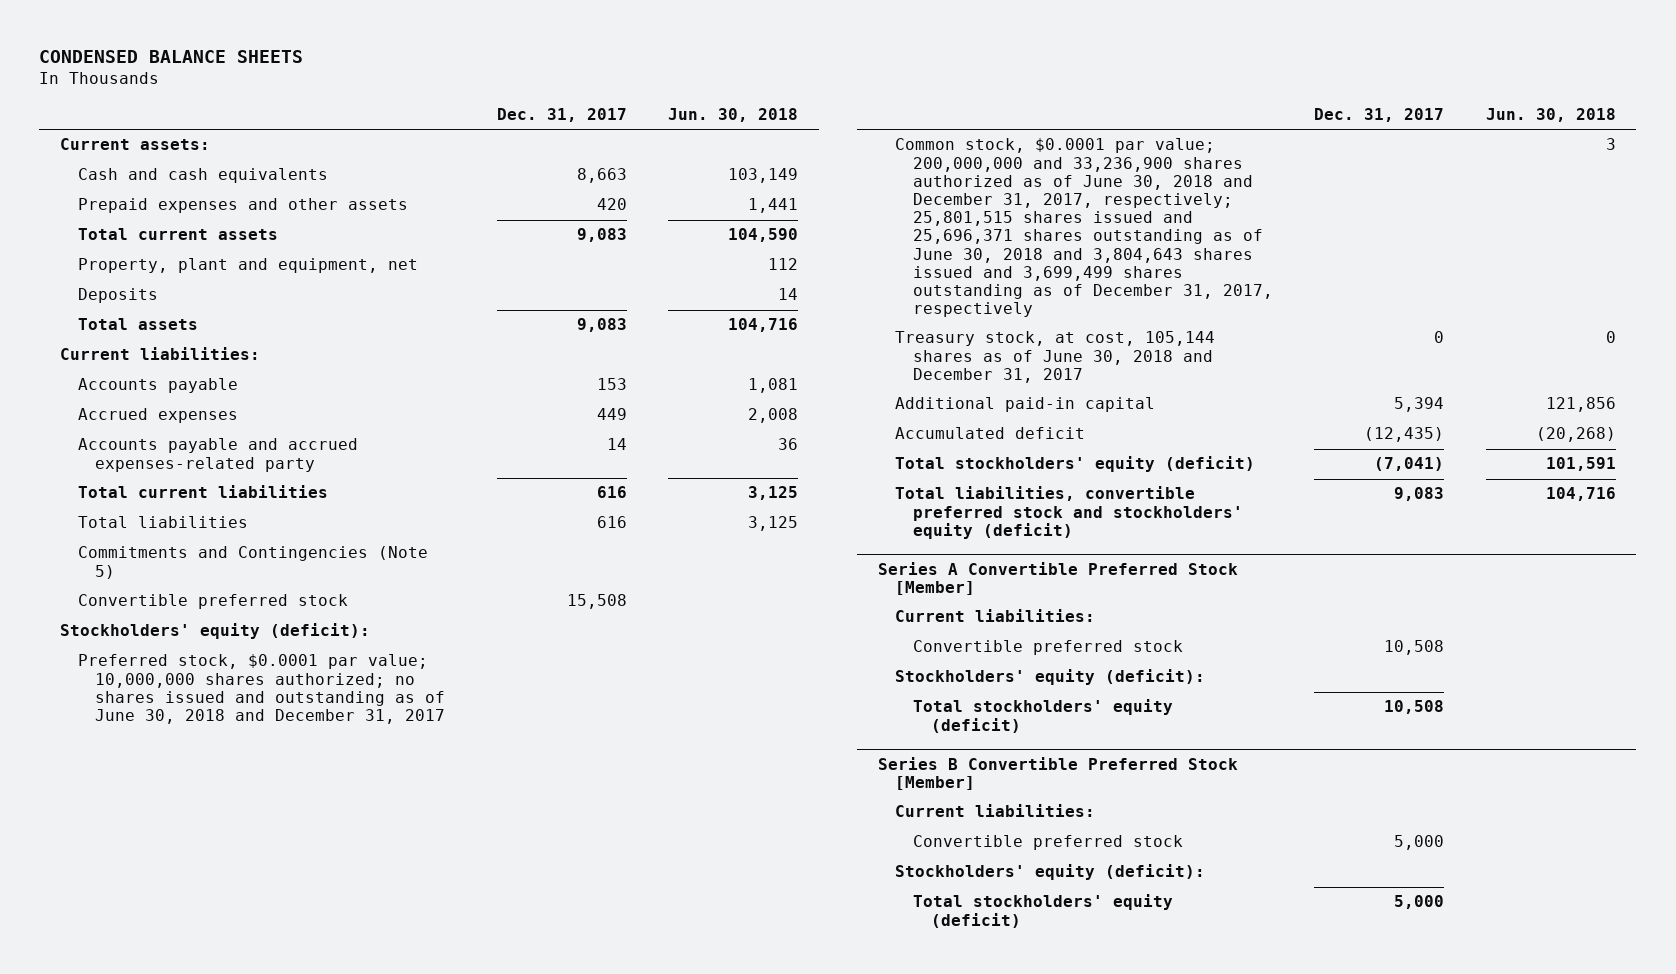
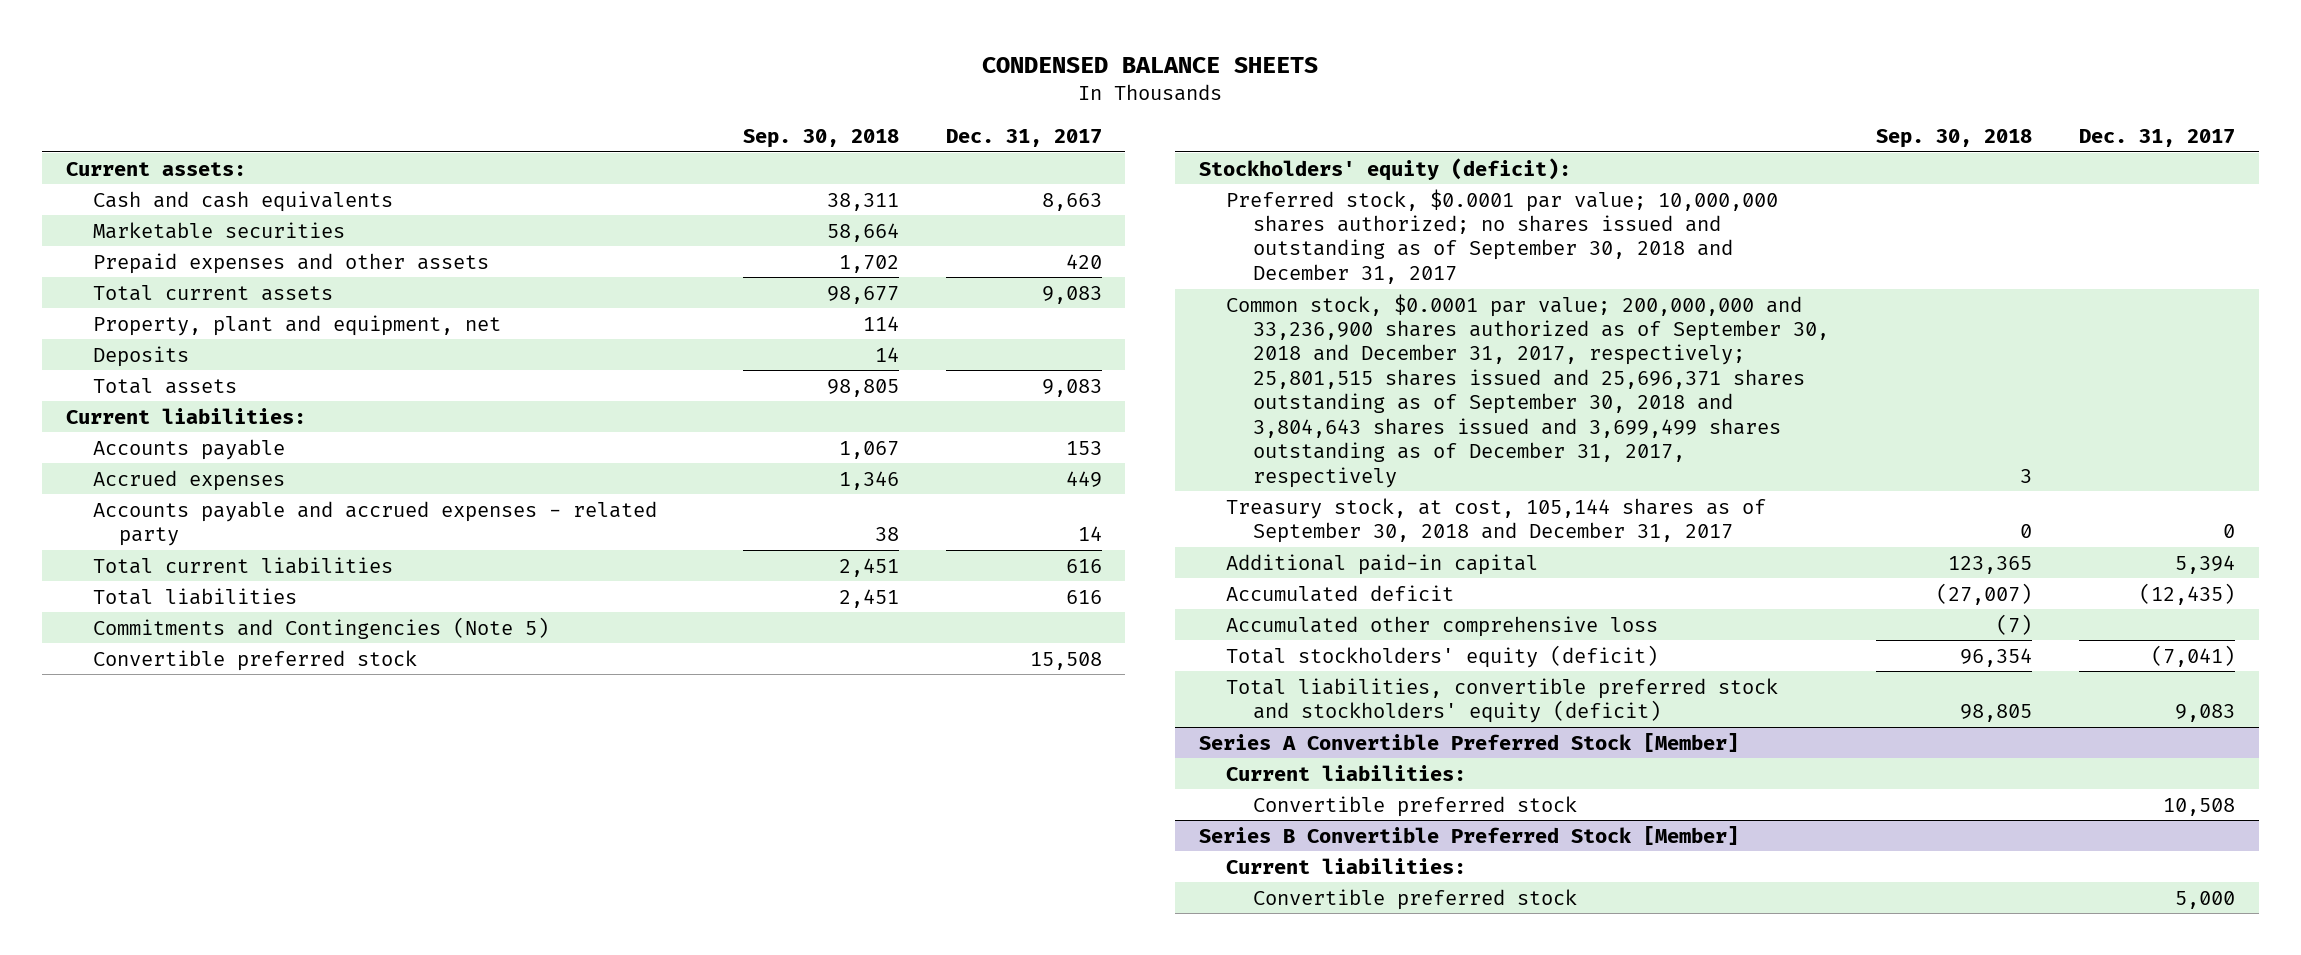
- | Dec. 31, 2017 | Jun. 30, 2018
+ | Sep. 30, 2018 | Dec. 31, 2017
+ Marketable securities | 58,664 |
- Accounts payable and accrued expenses-related party | 14 | 36
+ Accounts payable and accrued expenses - related party | 38 | 14
- Preferred stock, $0.0001 par value; 10,000,000 shares authorized; no shares issued and outstanding as of June 30, 2018 and December 31, 2017
- Common stock, $0.0001 par value; 200,000,000 and 33,236,900 shares authorized as of June 30, 2018 and December 31, 2017, respectively; 25,801,515 shares issued and 25,696,371 shares outstanding as of June 30, 2018 and 3,804,643 shares issued and 3,699,499 shares outstanding as of December 31, 2017, respectively | | 3
- Treasury stock, at cost, 105,144 shares as of June 30, 2018 and December 31, 2017 | 0 | 0
+ Preferred stock, $0.0001 par value; 10,000,000 shares authorized; no shares issued and outstanding as of September 30, 2018 and December 31, 2017
+ Common stock, $0.0001 par value; 200,000,000 and 33,236,900 shares authorized as of September 30, 2018 and December 31, 2017, respectively; 25,801,515 shares issued and 25,696,371 shares outstanding as of September 30, 2018 and 3,804,643 shares issued and 3,699,499 shares outstanding as of December 31, 2017, respectively | 3 |
+ Treasury stock, at cost, 105,144 shares as of September 30, 2018 and December 31, 2017 | 0 | 0
+ Accumulated other comprehensive loss | (7) |
@ Series A Convertible Preferred Stock [Member]
- Stockholders' equity (deficit):
- Total stockholders' equity (deficit) | 10,508 |
@ Series B Convertible Preferred Stock [Member]
- Stockholders' equity (deficit):
- Total stockholders' equity (deficit) | 5,000 |

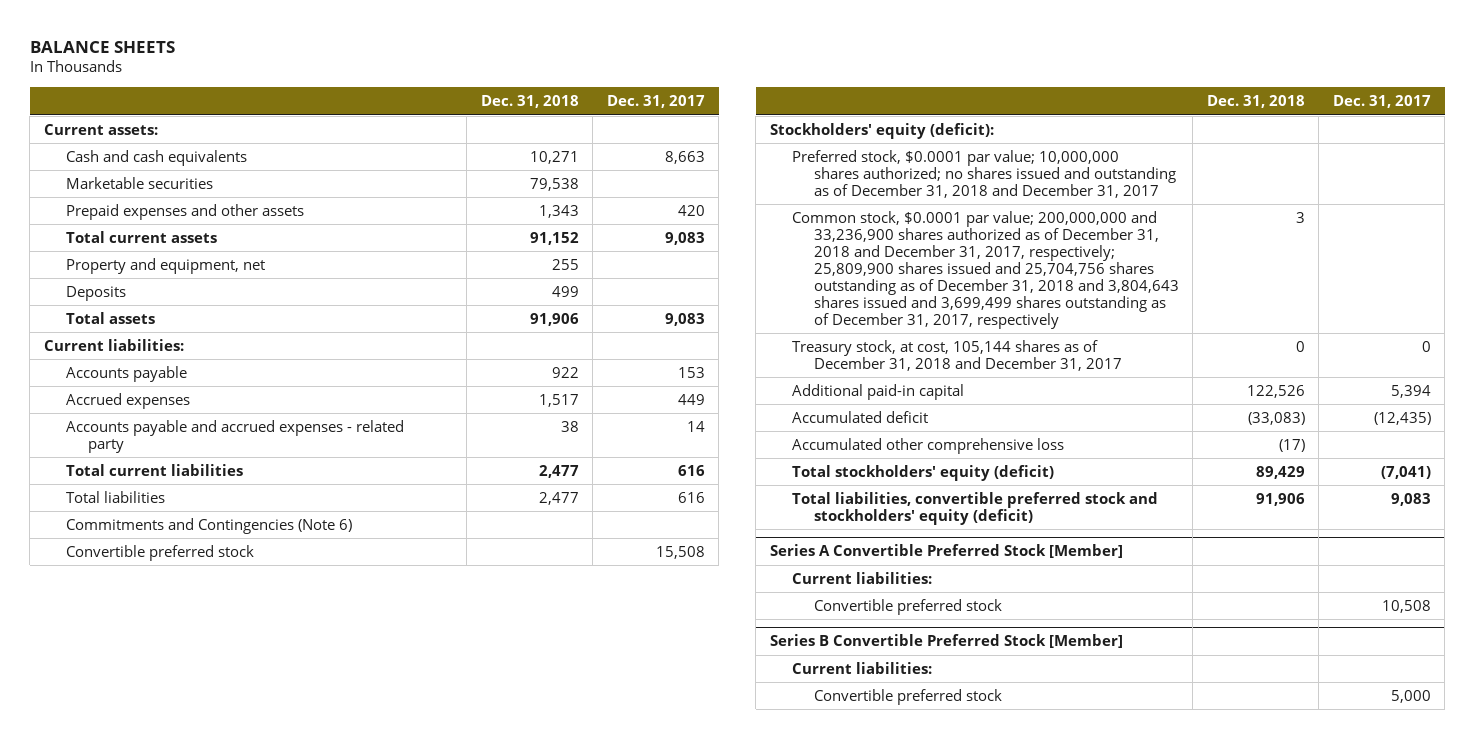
- CONDENSED BALANCE SHEETS
+ BALANCE SHEETS
- | Sep. 30, 2018 | Dec. 31, 2017
+ | Dec. 31, 2018 | Dec. 31, 2017
- Property, plant and equipment, net | 114 |
+ Property and equipment, net | 255 |
- Commitments and Contingencies (Note 5)
+ Commitments and Contingencies (Note 6)
- Preferred stock, $0.0001 par value; 10,000,000 shares authorized; no shares issued and outstanding as of September 30, 2018 and December 31, 2017
- Common stock, $0.0001 par value; 200,000,000 and 33,236,900 shares authorized as of September 30, 2018 and December 31, 2017, respectively; 25,801,515 shares issued and 25,696,371 shares outstanding as of September 30, 2018 and 3,804,643 shares issued and 3,699,499 shares outstanding as of December 31, 2017, respectively | 3 |
- Treasury stock, at cost, 105,144 shares as of September 30, 2018 and December 31, 2017 | 0 | 0
+ Preferred stock, $0.0001 par value; 10,000,000 shares authorized; no shares issued and outstanding as of December 31, 2018 and December 31, 2017
+ Common stock, $0.0001 par value; 200,000,000 and 33,236,900 shares authorized as of December 31, 2018 and December 31, 2017, respectively; 25,809,900 shares issued and 25,704,756 shares outstanding as of December 31, 2018 and 3,804,643 shares issued and 3,699,499 shares outstanding as of December 31, 2017, respectively | 3 |
+ Treasury stock, at cost, 105,144 shares as of December 31, 2018 and December 31, 2017 | 0 | 0

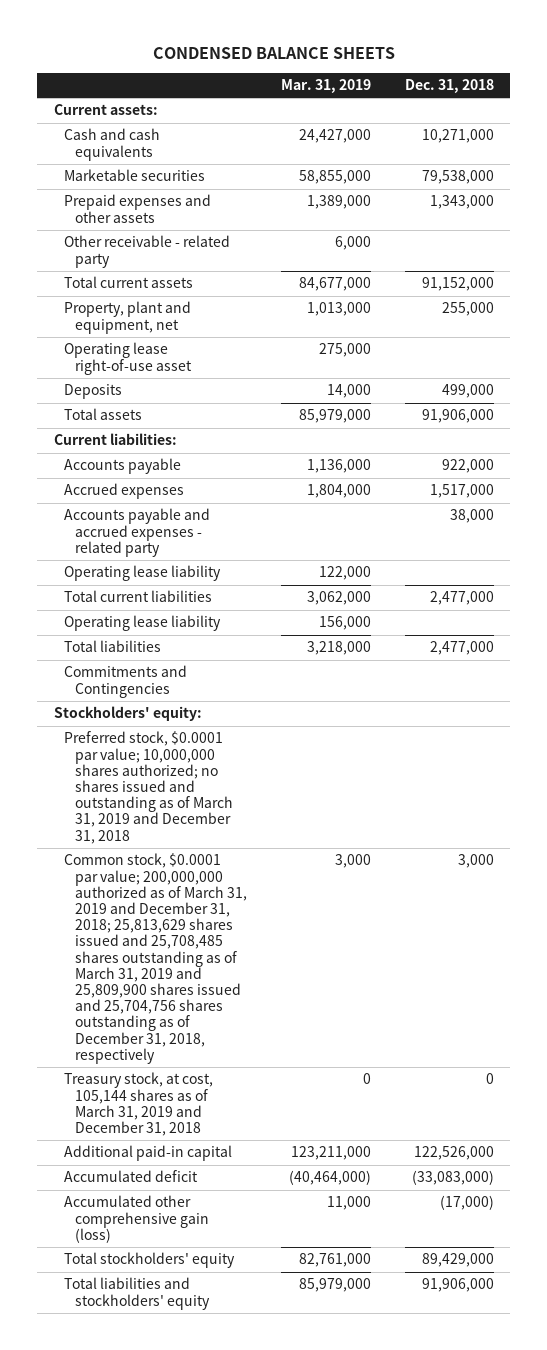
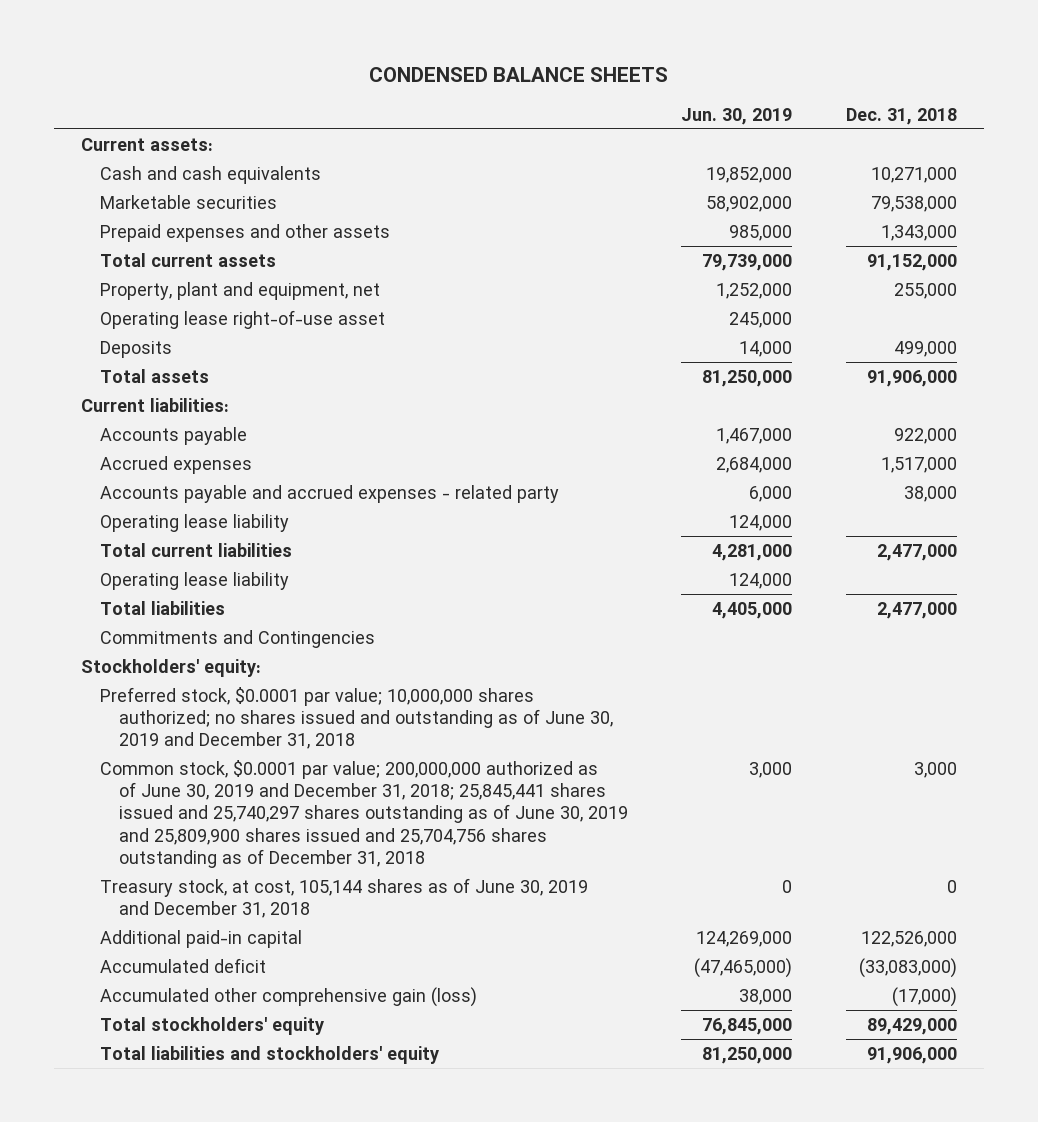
- | Mar. 31, 2019 | Dec. 31, 2018
+ | Jun. 30, 2019 | Dec. 31, 2018
- Other receivable - related party | 6,000 |
- Preferred stock, $0.0001 par value; 10,000,000 shares authorized; no shares issued and outstanding as of March 31, 2019 and December 31, 2018
- Common stock, $0.0001 par value; 200,000,000 authorized as of March 31, 2019 and December 31, 2018; 25,813,629 shares issued and 25,708,485 shares outstanding as of March 31, 2019 and 25,809,900 shares issued and 25,704,756 shares outstanding as of December 31, 2018, respectively | 3,000 | 3,000
- Treasury stock, at cost, 105,144 shares as of March 31, 2019 and December 31, 2018 | 0 | 0
+ Preferred stock, $0.0001 par value; 10,000,000 shares authorized; no shares issued and outstanding as of June 30, 2019 and December 31, 2018
+ Common stock, $0.0001 par value; 200,000,000 authorized as of June 30, 2019 and December 31, 2018; 25,845,441 shares issued and 25,740,297 shares outstanding as of June 30, 2019 and 25,809,900 shares issued and 25,704,756 shares outstanding as of December 31, 2018 | 3,000 | 3,000
+ Treasury stock, at cost, 105,144 shares as of June 30, 2019 and December 31, 2018 | 0 | 0

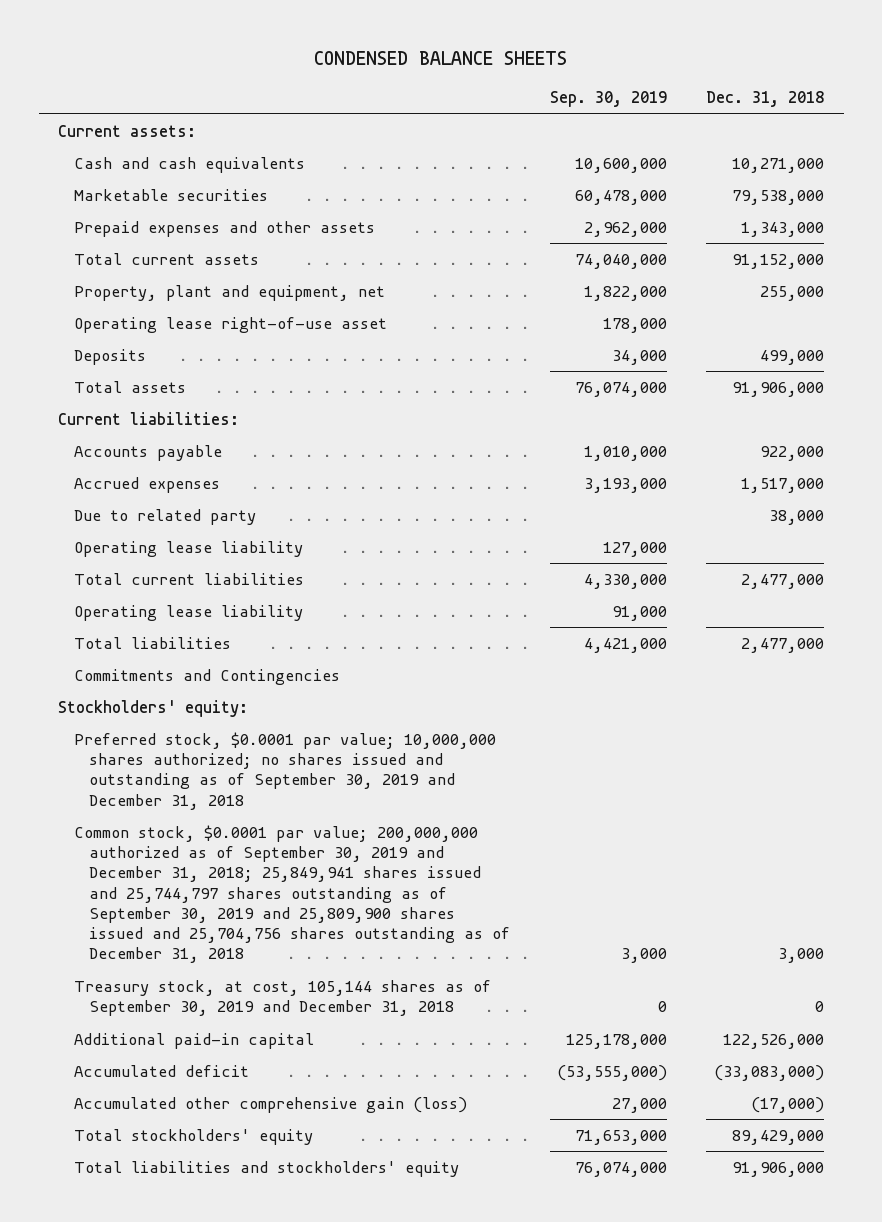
- | Jun. 30, 2019 | Dec. 31, 2018
+ | Sep. 30, 2019 | Dec. 31, 2018
- Accounts payable and accrued expenses - related party | 6,000 | 38,000
+ Due to related party | | 38,000
- Preferred stock, $0.0001 par value; 10,000,000 shares authorized; no shares issued and outstanding as of June 30, 2019 and December 31, 2018
- Common stock, $0.0001 par value; 200,000,000 authorized as of June 30, 2019 and December 31, 2018; 25,845,441 shares issued and 25,740,297 shares outstanding as of June 30, 2019 and 25,809,900 shares issued and 25,704,756 shares outstanding as of December 31, 2018 | 3,000 | 3,000
- Treasury stock, at cost, 105,144 shares as of June 30, 2019 and December 31, 2018 | 0 | 0
+ Preferred stock, $0.0001 par value; 10,000,000 shares authorized; no shares issued and outstanding as of September 30, 2019 and December 31, 2018
+ Common stock, $0.0001 par value; 200,000,000 authorized as of September 30, 2019 and December 31, 2018; 25,849,941 shares issued and 25,744,797 shares outstanding as of September 30, 2019 and 25,809,900 shares issued and 25,704,756 shares outstanding as of December 31, 2018 | 3,000 | 3,000
+ Treasury stock, at cost, 105,144 shares as of September 30, 2019 and December 31, 2018 | 0 | 0

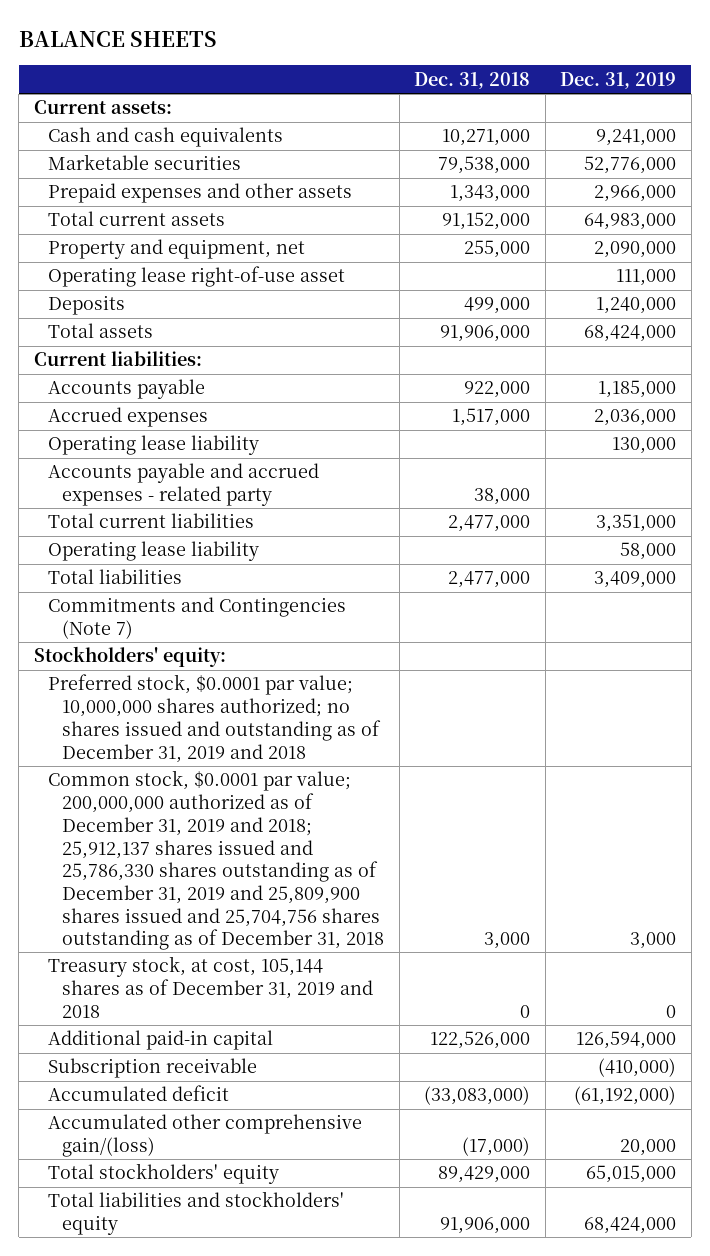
- CONDENSED BALANCE SHEETS
+ BALANCE SHEETS
- | Sep. 30, 2019 | Dec. 31, 2018
+ | Dec. 31, 2018 | Dec. 31, 2019
- Property, plant and equipment, net | 1,822,000 | 255,000
+ Property and equipment, net | 255,000 | 2,090,000
- Due to related party | | 38,000
+ Accounts payable and accrued expenses - related party | 38,000 |
- Commitments and Contingencies
+ Commitments and Contingencies (Note 7)
- Preferred stock, $0.0001 par value; 10,000,000 shares authorized; no shares issued and outstanding as of September 30, 2019 and December 31, 2018
- Common stock, $0.0001 par value; 200,000,000 authorized as of September 30, 2019 and December 31, 2018; 25,849,941 shares issued and 25,744,797 shares outstanding as of September 30, 2019 and 25,809,900 shares issued and 25,704,756 shares outstanding as of December 31, 2018 | 3,000 | 3,000
- Treasury stock, at cost, 105,144 shares as of September 30, 2019 and December 31, 2018 | 0 | 0
+ Preferred stock, $0.0001 par value; 10,000,000 shares authorized; no shares issued and outstanding as of December 31, 2019 and 2018
+ Common stock, $0.0001 par value; 200,000,000 authorized as of December 31, 2019 and 2018; 25,912,137 shares issued and 25,786,330 shares outstanding as of December 31, 2019 and 25,809,900 shares issued and 25,704,756 shares outstanding as of December 31, 2018 | 3,000 | 3,000
+ Treasury stock, at cost, 105,144 shares as of December 31, 2019 and 2018 | 0 | 0
+ Subscription receivable | | (410,000)
- Accumulated other comprehensive gain (loss) | 27,000 | (17,000)
+ Accumulated other comprehensive gain/(loss) | (17,000) | 20,000

